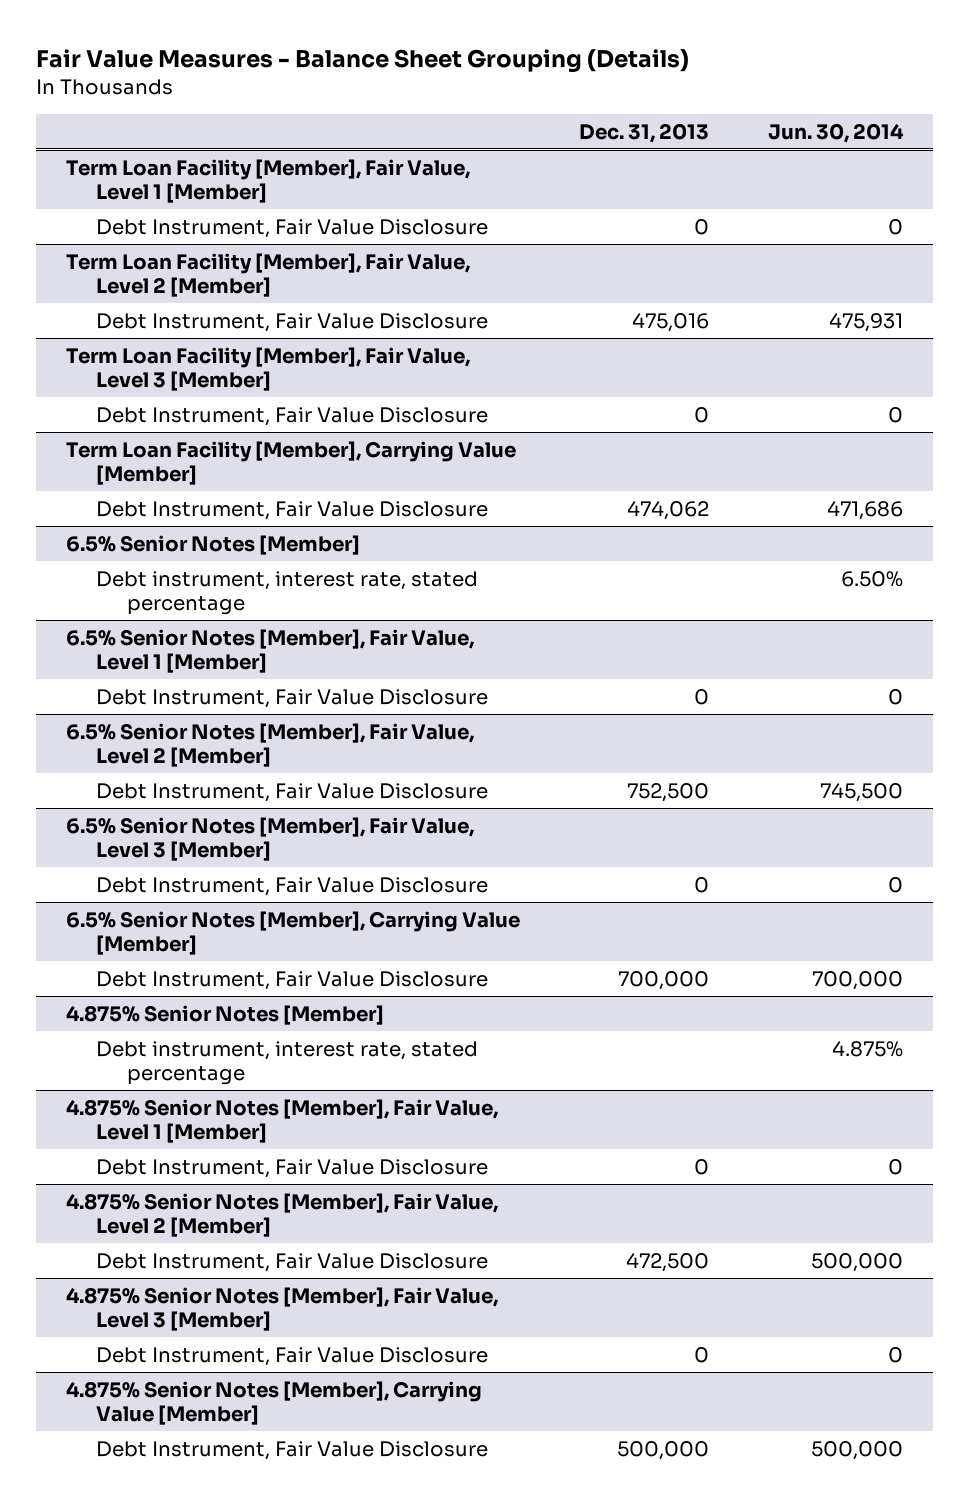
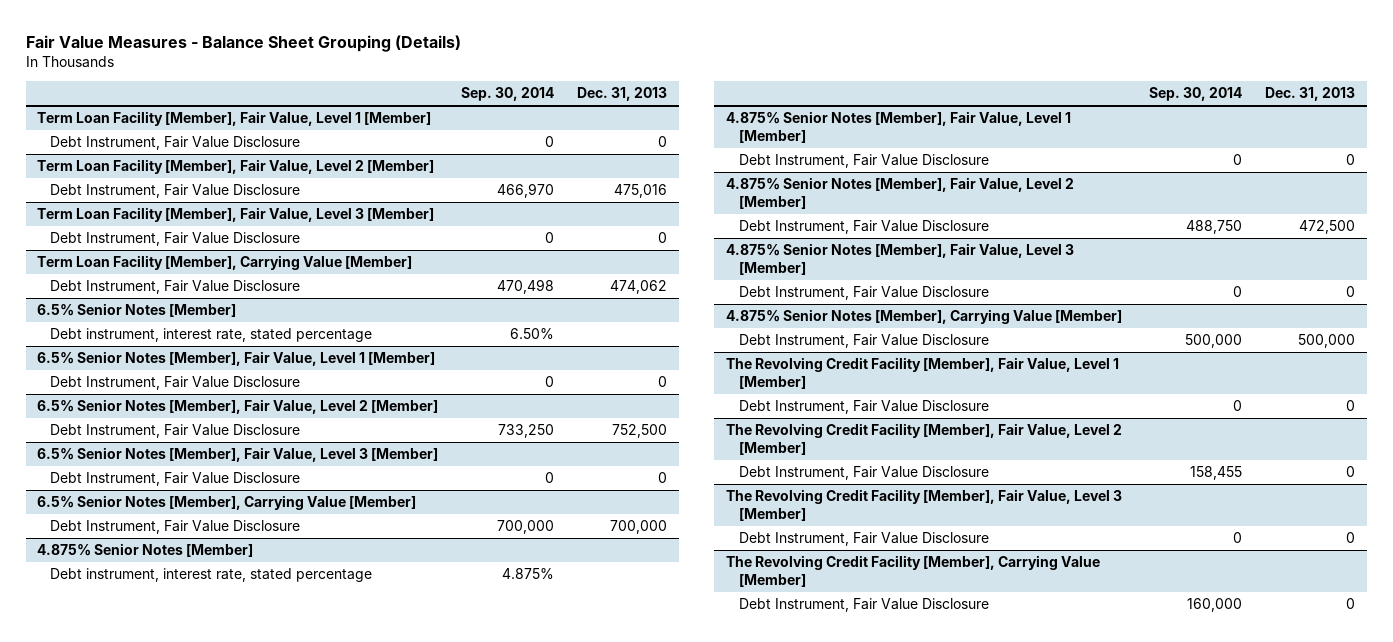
- | Dec. 31, 2013 | Jun. 30, 2014
+ | Sep. 30, 2014 | Dec. 31, 2013
+ The Revolving Credit Facility [Member], Fair Value, Level 1 [Member]
+ Debt Instrument, Fair Value Disclosure | 0 | 0
+ The Revolving Credit Facility [Member], Fair Value, Level 2 [Member]
+ Debt Instrument, Fair Value Disclosure | 158,455 | 0
+ The Revolving Credit Facility [Member], Fair Value, Level 3 [Member]
+ Debt Instrument, Fair Value Disclosure | 0 | 0
+ The Revolving Credit Facility [Member], Carrying Value [Member]
+ Debt Instrument, Fair Value Disclosure | 160,000 | 0

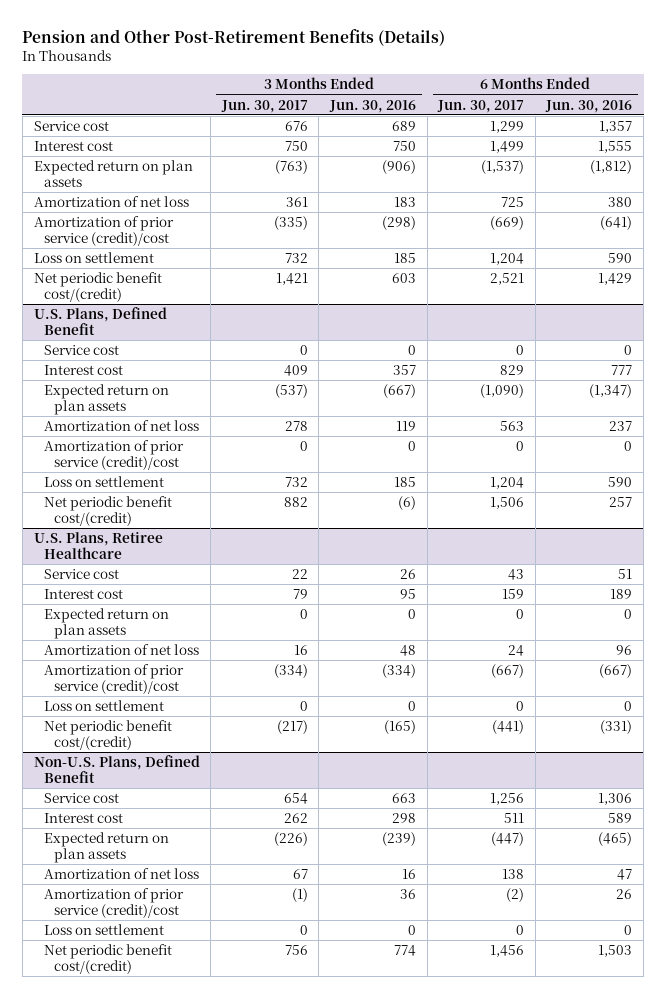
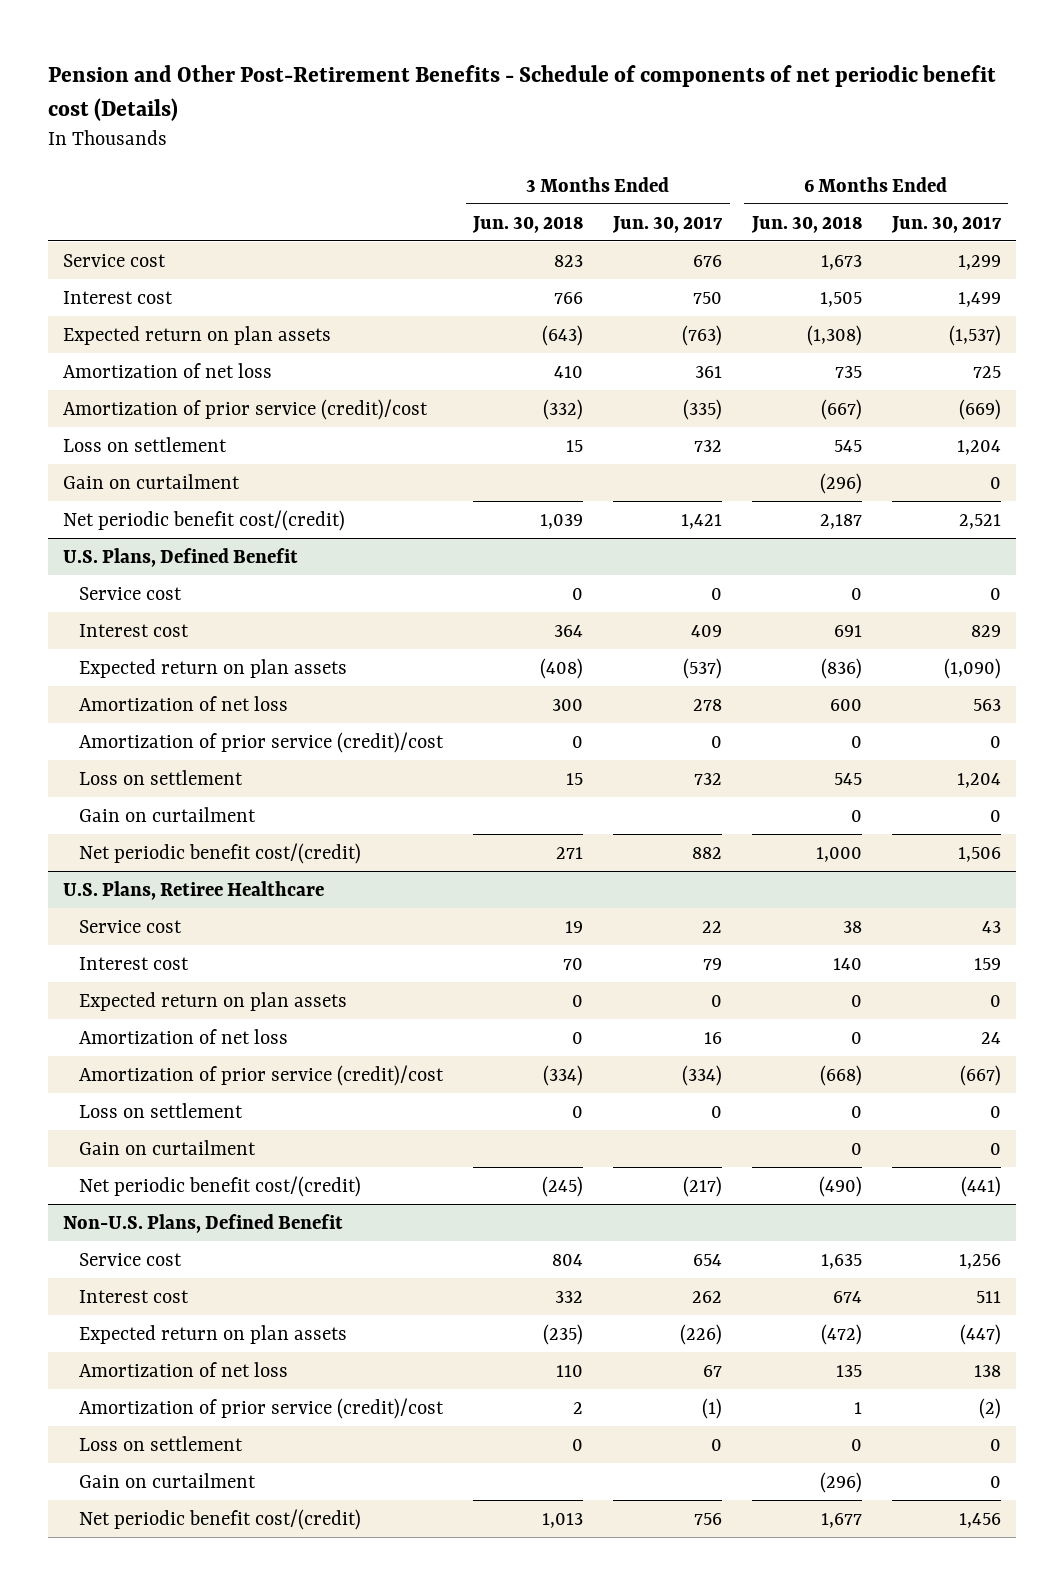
- Pension and Other Post-Retirement Benefits (Details)
+ Pension and Other Post-Retirement Benefits - Schedule of components of net periodic benefit cost (Details)
- | 3 Months Ended Jun. 30, 2017 | 3 Months Ended Jun. 30, 2016 | 6 Months Ended Jun. 30, 2017 | 6 Months Ended Jun. 30, 2016
+ | 3 Months Ended Jun. 30, 2018 | 3 Months Ended Jun. 30, 2017 | 6 Months Ended Jun. 30, 2018 | 6 Months Ended Jun. 30, 2017
+ Gain on curtailment | | | (296) | 0
@ U.S. Plans, Defined Benefit
+ Gain on curtailment | | | 0 | 0
@ U.S. Plans, Retiree Healthcare
+ Gain on curtailment | | | 0 | 0
@ Non-U.S. Plans, Defined Benefit
+ Gain on curtailment | | | (296) | 0

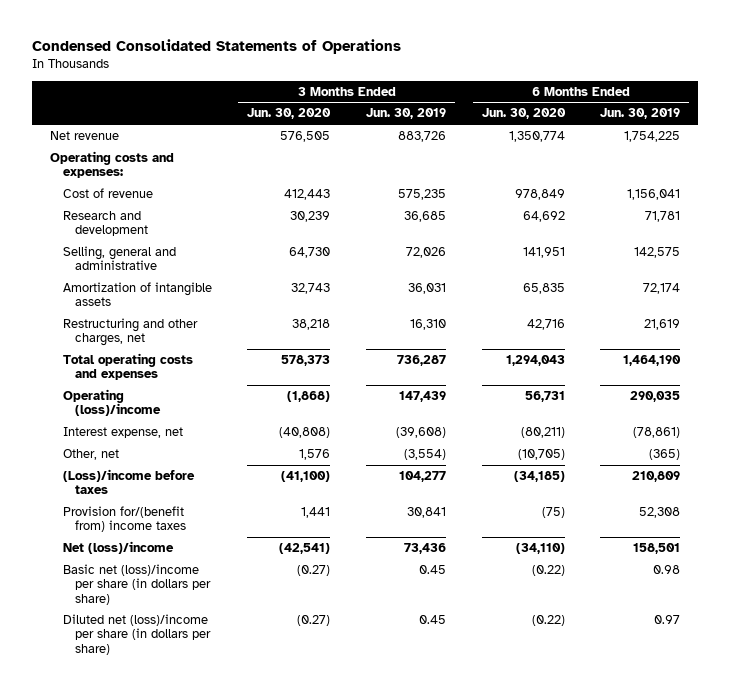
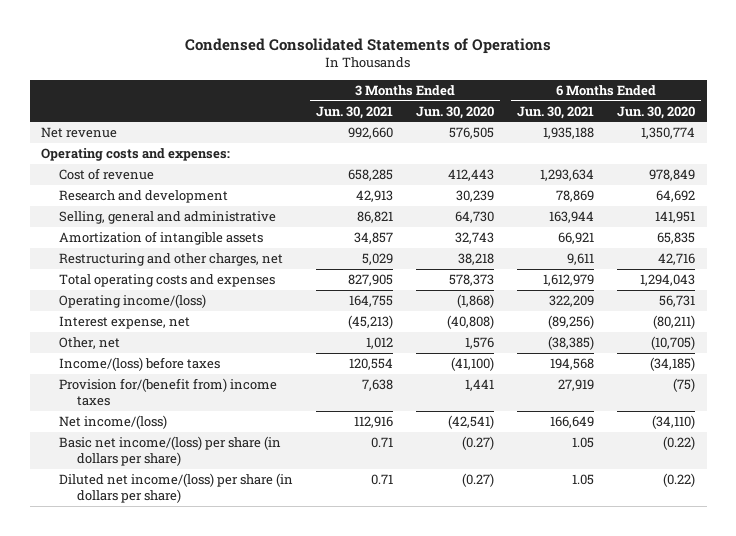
- | 3 Months Ended Jun. 30, 2020 | 3 Months Ended Jun. 30, 2019 | 6 Months Ended Jun. 30, 2020 | 6 Months Ended Jun. 30, 2019
+ | 3 Months Ended Jun. 30, 2021 | 3 Months Ended Jun. 30, 2020 | 6 Months Ended Jun. 30, 2021 | 6 Months Ended Jun. 30, 2020
- Operating (loss)/income | (1,868) | 147,439 | 56,731 | 290,035
+ Operating income/(loss) | 164,755 | (1,868) | 322,209 | 56,731
- (Loss)/income before taxes | (41,100) | 104,277 | (34,185) | 210,809
+ Income/(loss) before taxes | 120,554 | (41,100) | 194,568 | (34,185)
- Net (loss)/income | (42,541) | 73,436 | (34,110) | 158,501
- Basic net (loss)/income per share (in dollars per share) | (0.27) | 0.45 | (0.22) | 0.98
- Diluted net (loss)/income per share (in dollars per share) | (0.27) | 0.45 | (0.22) | 0.97
+ Net income/(loss) | 112,916 | (42,541) | 166,649 | (34,110)
+ Basic net income/(loss) per share (in dollars per share) | 0.71 | (0.27) | 1.05 | (0.22)
+ Diluted net income/(loss) per share (in dollars per share) | 0.71 | (0.27) | 1.05 | (0.22)

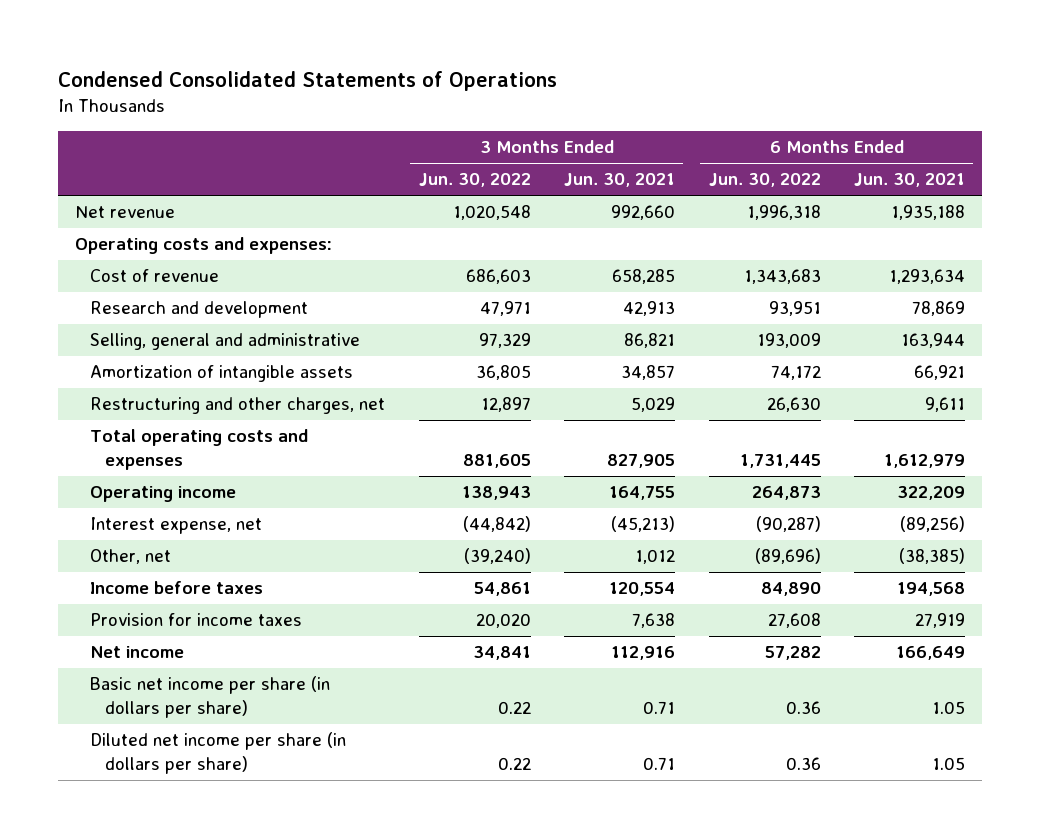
- | 3 Months Ended Jun. 30, 2021 | 3 Months Ended Jun. 30, 2020 | 6 Months Ended Jun. 30, 2021 | 6 Months Ended Jun. 30, 2020
+ | 3 Months Ended Jun. 30, 2022 | 3 Months Ended Jun. 30, 2021 | 6 Months Ended Jun. 30, 2022 | 6 Months Ended Jun. 30, 2021
- Operating income/(loss) | 164,755 | (1,868) | 322,209 | 56,731
+ Operating income | 138,943 | 164,755 | 264,873 | 322,209
- Income/(loss) before taxes | 120,554 | (41,100) | 194,568 | (34,185)
- Provision for/(benefit from) income taxes | 7,638 | 1,441 | 27,919 | (75)
- Net income/(loss) | 112,916 | (42,541) | 166,649 | (34,110)
- Basic net income/(loss) per share (in dollars per share) | 0.71 | (0.27) | 1.05 | (0.22)
- Diluted net income/(loss) per share (in dollars per share) | 0.71 | (0.27) | 1.05 | (0.22)
+ Income before taxes | 54,861 | 120,554 | 84,890 | 194,568
+ Provision for income taxes | 20,020 | 7,638 | 27,608 | 27,919
+ Net income | 34,841 | 112,916 | 57,282 | 166,649
+ Basic net income per share (in dollars per share) | 0.22 | 0.71 | 0.36 | 1.05
+ Diluted net income per share (in dollars per share) | 0.22 | 0.71 | 0.36 | 1.05

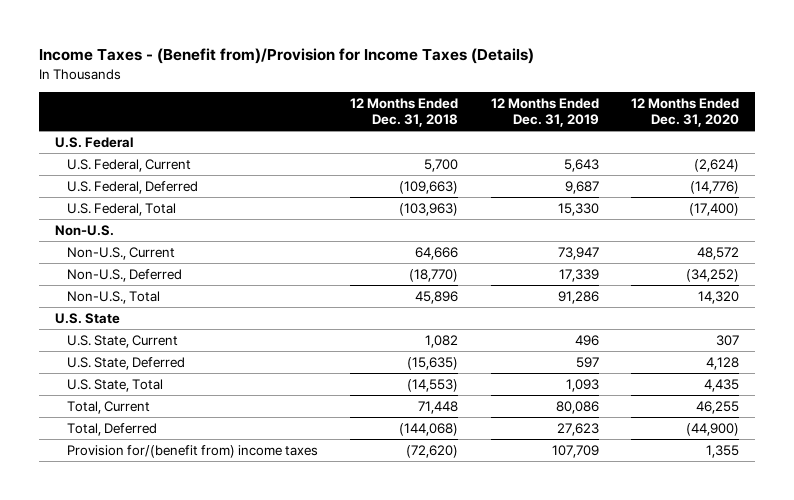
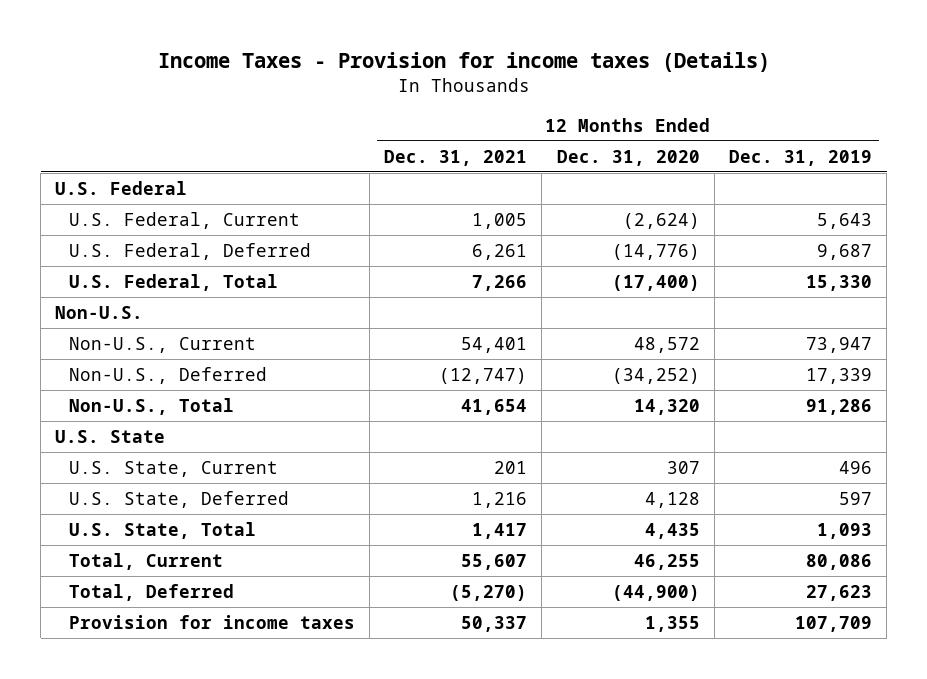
- Income Taxes - (Benefit from)/Provision for Income Taxes (Details)
+ Income Taxes - Provision for income taxes (Details)
- | 12 Months Ended Dec. 31, 2018 | 12 Months Ended Dec. 31, 2019 | 12 Months Ended Dec. 31, 2020
+ | 12 Months Ended Dec. 31, 2021 | 12 Months Ended Dec. 31, 2020 | 12 Months Ended Dec. 31, 2019
- Provision for/(benefit from) income taxes | (72,620) | 107,709 | 1,355
+ Provision for income taxes | 50,337 | 1,355 | 107,709

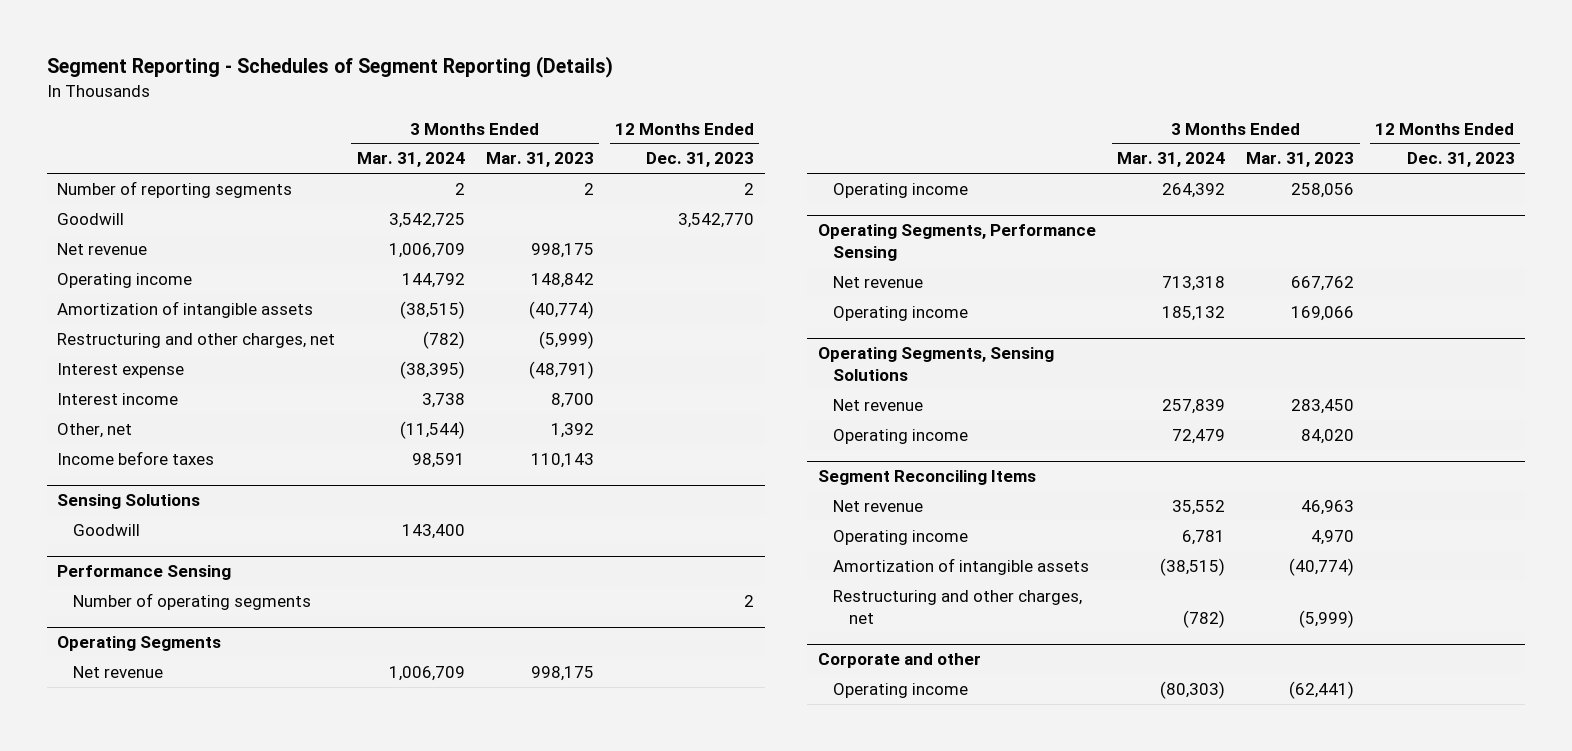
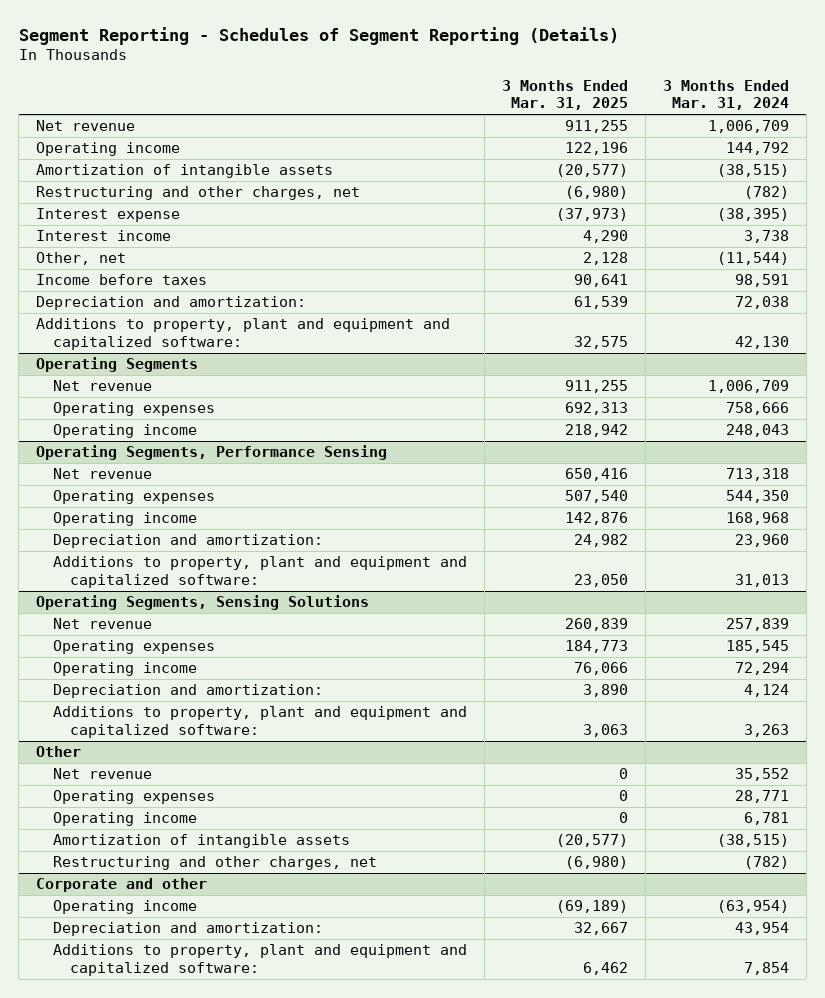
- | 3 Months Ended Mar. 31, 2024 | 3 Months Ended Mar. 31, 2023 | 12 Months Ended Dec. 31, 2023
+ | 3 Months Ended Mar. 31, 2025 | 3 Months Ended Mar. 31, 2024
- Number of reporting segments | 2 | 2 | 2
- Goodwill | 3,542,725 | | 3,542,770
- Sensing Solutions
- Goodwill | 143,400 | |
- Performance Sensing
- Number of operating segments | | | 2
+ Depreciation and amortization: | 61,539 | 72,038
+ Additions to property, plant and equipment and capitalized software: | 32,575 | 42,130
@ Operating Segments
- Operating income | 264,392 | 258,056 |
+ Operating expenses | 692,313 | 758,666
+ Operating income | 218,942 | 248,043
@ Operating Segments, Performance Sensing
- Operating income | 185,132 | 169,066 |
+ Operating expenses | 507,540 | 544,350
+ Operating income | 142,876 | 168,968
+ Depreciation and amortization: | 24,982 | 23,960
+ Additions to property, plant and equipment and capitalized software: | 23,050 | 31,013
@ Operating Segments, Sensing Solutions
- Operating income | 72,479 | 84,020 |
- Segment Reconciling Items
@ Operating Segments, Sensing Solutions
+ Operating expenses | 184,773 | 185,545
+ Operating income | 76,066 | 72,294
+ Depreciation and amortization: | 3,890 | 4,124
+ Additions to property, plant and equipment and capitalized software: | 3,063 | 3,263
+ Other
+ Operating expenses | 0 | 28,771
@ Corporate and other
- Operating income | (80,303) | (62,441) |
+ Operating income | (69,189) | (63,954)
+ Depreciation and amortization: | 32,667 | 43,954
+ Additions to property, plant and equipment and capitalized software: | 6,462 | 7,854

